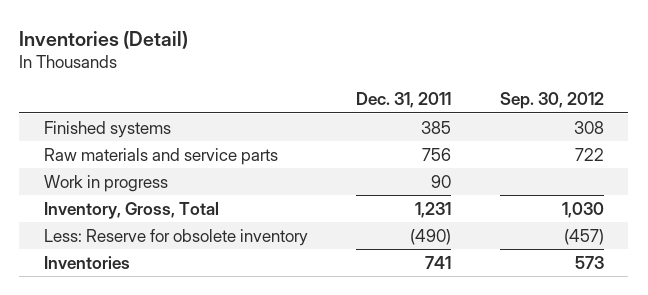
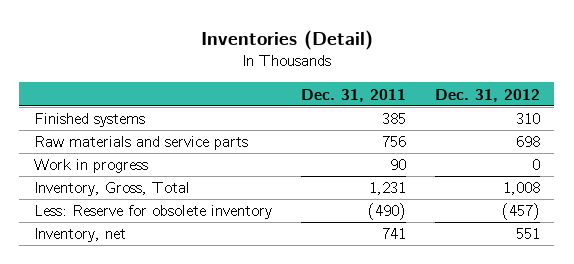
- | Dec. 31, 2011 | Sep. 30, 2012
+ | Dec. 31, 2011 | Dec. 31, 2012
- Inventories | 741 | 573
+ Inventory, net | 741 | 551

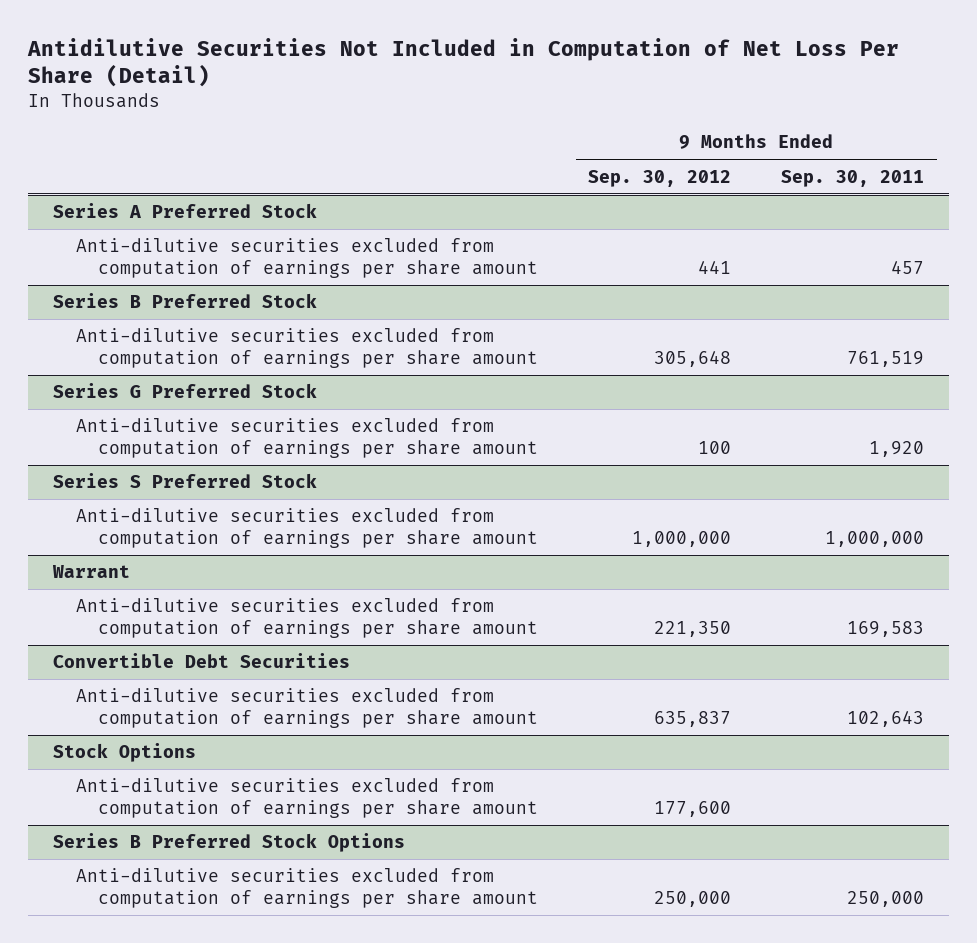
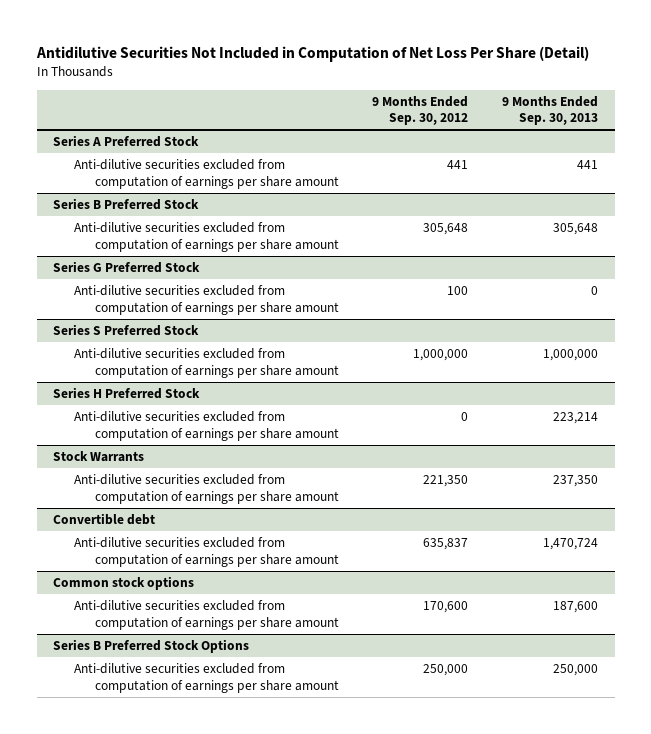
- | 9 Months Ended Sep. 30, 2012 | 9 Months Ended Sep. 30, 2011
+ | 9 Months Ended Sep. 30, 2012 | 9 Months Ended Sep. 30, 2013
- Warrant
+ Series H Preferred Stock
+ Anti-dilutive securities excluded from computation of earnings per share amount | 0 | 223,214
+ Stock Warrants
- Convertible Debt Securities
+ Convertible debt
- Stock Options
- Anti-dilutive securities excluded from computation of earnings per share amount | 177,600 |
+ Common stock options
+ Anti-dilutive securities excluded from computation of earnings per share amount | 170,600 | 187,600

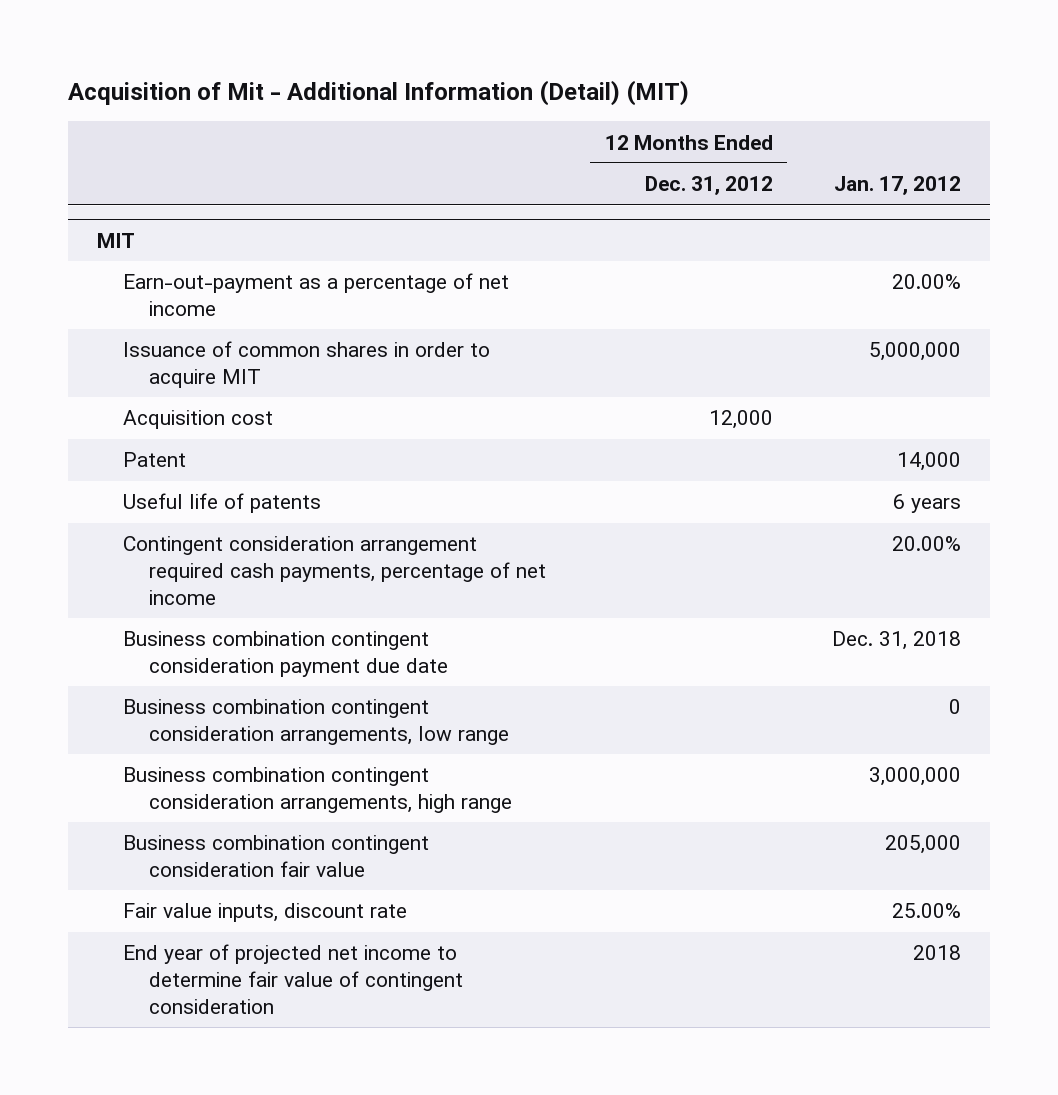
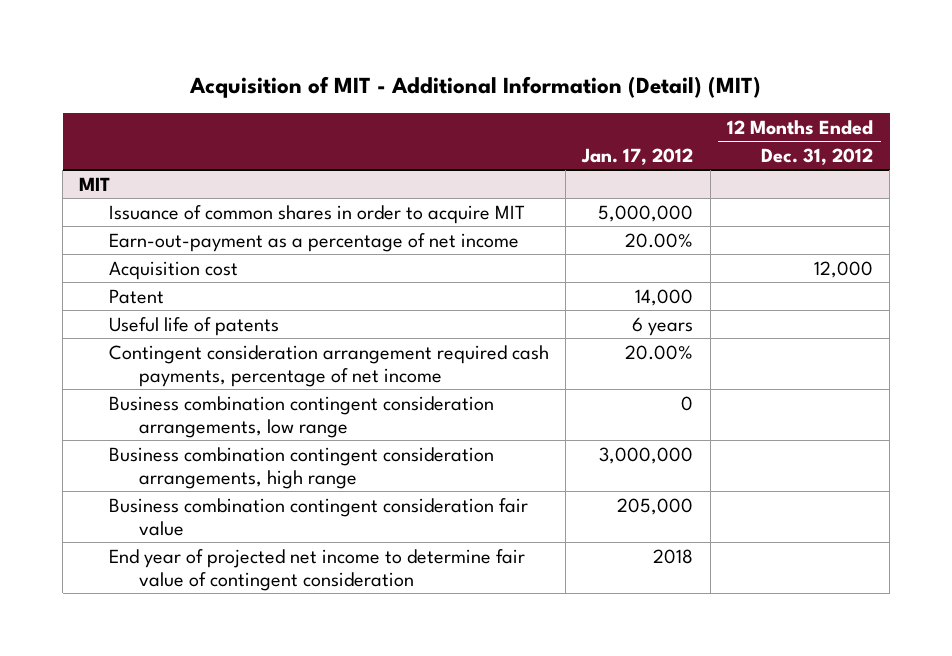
- Acquisition of Mit - Additional Information (Detail) (MIT)
+ Acquisition of MIT - Additional Information (Detail) (MIT)
- | 12 Months Ended Dec. 31, 2012 | Jan. 17, 2012
+ | Jan. 17, 2012 | 12 Months Ended Dec. 31, 2012
@ MIT
moved down: Earn-out-payment as a percentage of net income | 20.00% |
- Business combination contingent consideration payment due date | | Dec. 31, 2018
- Fair value inputs, discount rate | | 25.00%

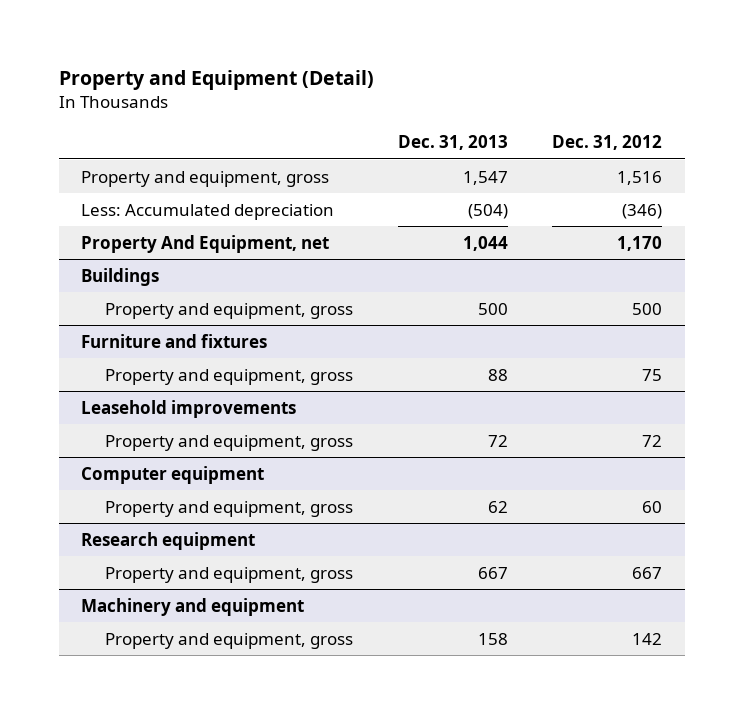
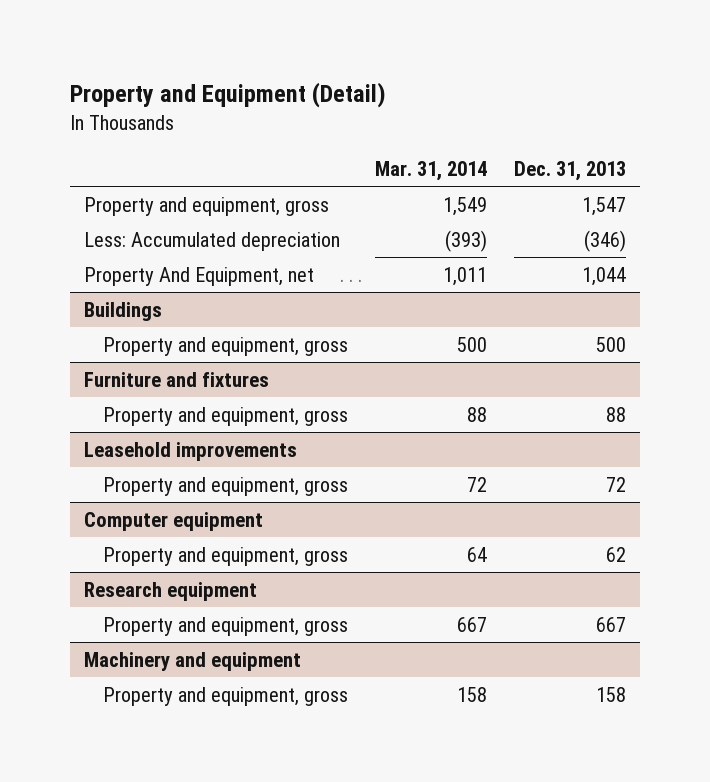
- | Dec. 31, 2013 | Dec. 31, 2012
+ | Mar. 31, 2014 | Dec. 31, 2013
- Less: Accumulated depreciation | (504) | (346)
+ Less: Accumulated depreciation | (393) | (346)

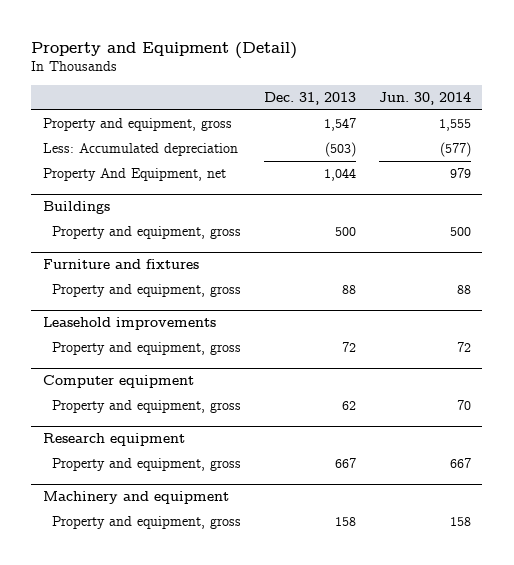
- | Mar. 31, 2014 | Dec. 31, 2013
+ | Dec. 31, 2013 | Jun. 30, 2014
- Less: Accumulated depreciation | (393) | (346)
+ Less: Accumulated depreciation | (503) | (577)

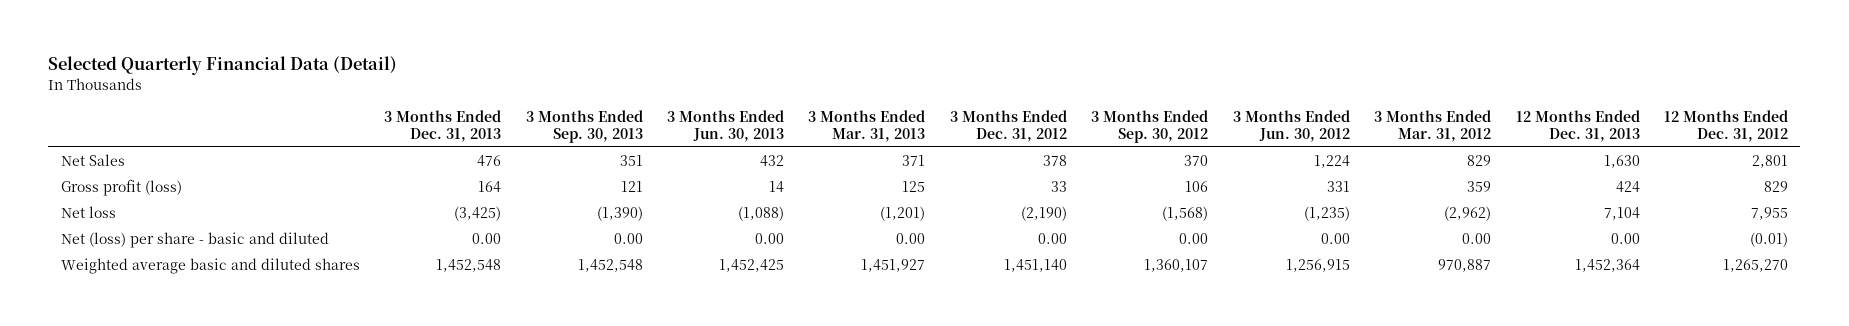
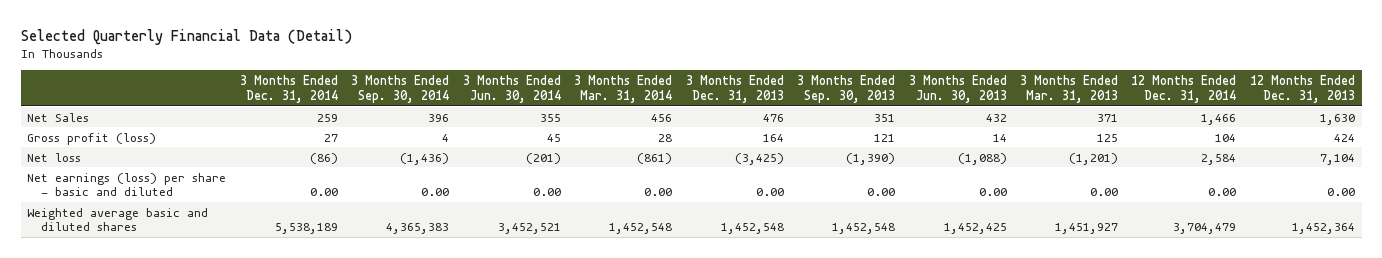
- | 3 Months Ended Dec. 31, 2013 | 3 Months Ended Sep. 30, 2013 | 3 Months Ended Jun. 30, 2013 | 3 Months Ended Mar. 31, 2013 | 3 Months Ended Dec. 31, 2012 | 3 Months Ended Sep. 30, 2012 | 3 Months Ended Jun. 30, 2012 | 3 Months Ended Mar. 31, 2012 | 12 Months Ended Dec. 31, 2013 | 12 Months Ended Dec. 31, 2012
+ | 3 Months Ended Dec. 31, 2014 | 3 Months Ended Sep. 30, 2014 | 3 Months Ended Jun. 30, 2014 | 3 Months Ended Mar. 31, 2014 | 3 Months Ended Dec. 31, 2013 | 3 Months Ended Sep. 30, 2013 | 3 Months Ended Jun. 30, 2013 | 3 Months Ended Mar. 31, 2013 | 12 Months Ended Dec. 31, 2014 | 12 Months Ended Dec. 31, 2013
- Net (loss) per share - basic and diluted | 0.00 | 0.00 | 0.00 | 0.00 | 0.00 | 0.00 | 0.00 | 0.00 | 0.00 | (0.01)
+ Net earnings (loss) per share - basic and diluted | 0.00 | 0.00 | 0.00 | 0.00 | 0.00 | 0.00 | 0.00 | 0.00 | 0.00 | 0.00

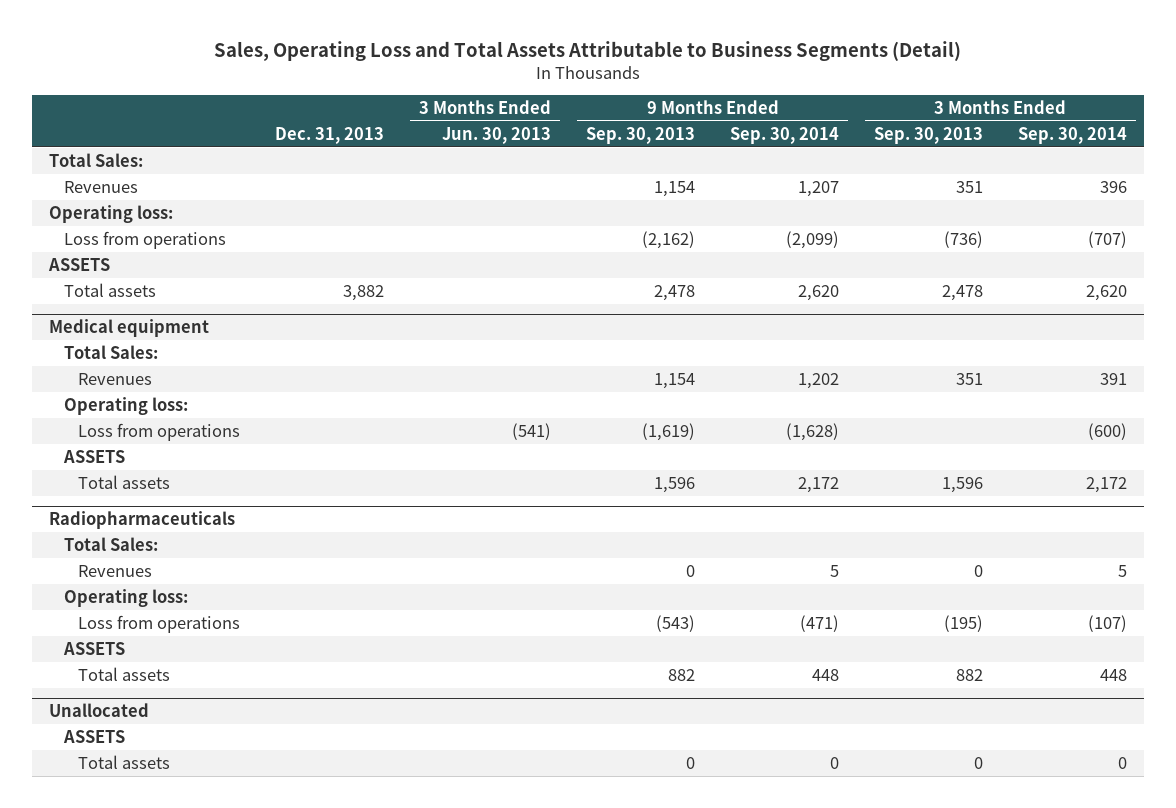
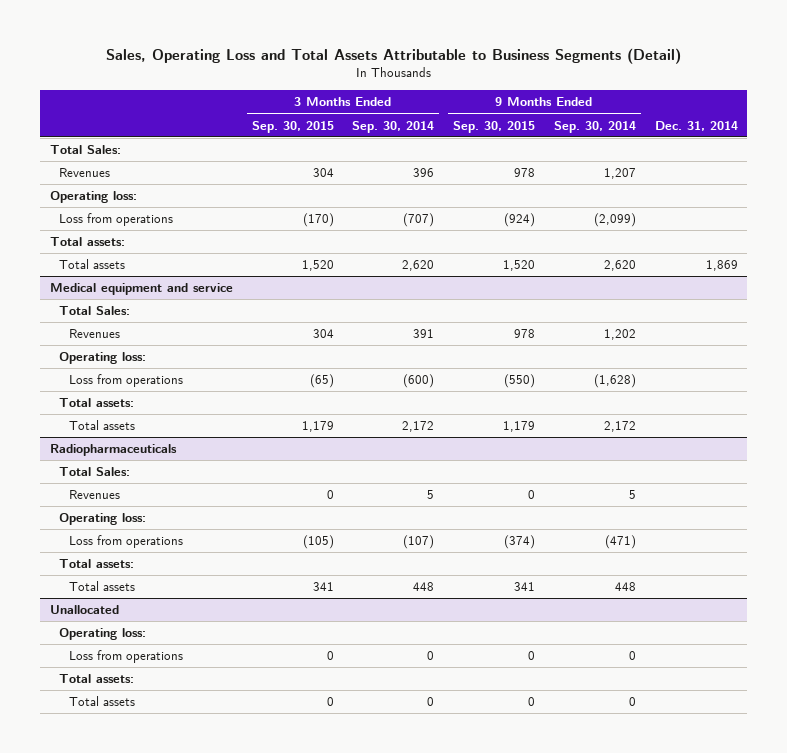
- | Dec. 31, 2013 | 3 Months Ended Jun. 30, 2013 | 9 Months Ended Sep. 30, 2013 | 9 Months Ended Sep. 30, 2014 | 3 Months Ended Sep. 30, 2013 | 3 Months Ended Sep. 30, 2014
+ | 3 Months Ended Sep. 30, 2015 | 3 Months Ended Sep. 30, 2014 | 9 Months Ended Sep. 30, 2015 | 9 Months Ended Sep. 30, 2014 | Dec. 31, 2014
- ASSETS
+ Total assets:
- Medical equipment
+ Medical equipment and service
- ASSETS
+ Total assets:
@ Radiopharmaceuticals
- ASSETS
+ Total assets:
@ Unallocated
- ASSETS
+ Operating loss:
+ Loss from operations | 0 | 0 | 0 | 0 |
+ Total assets:

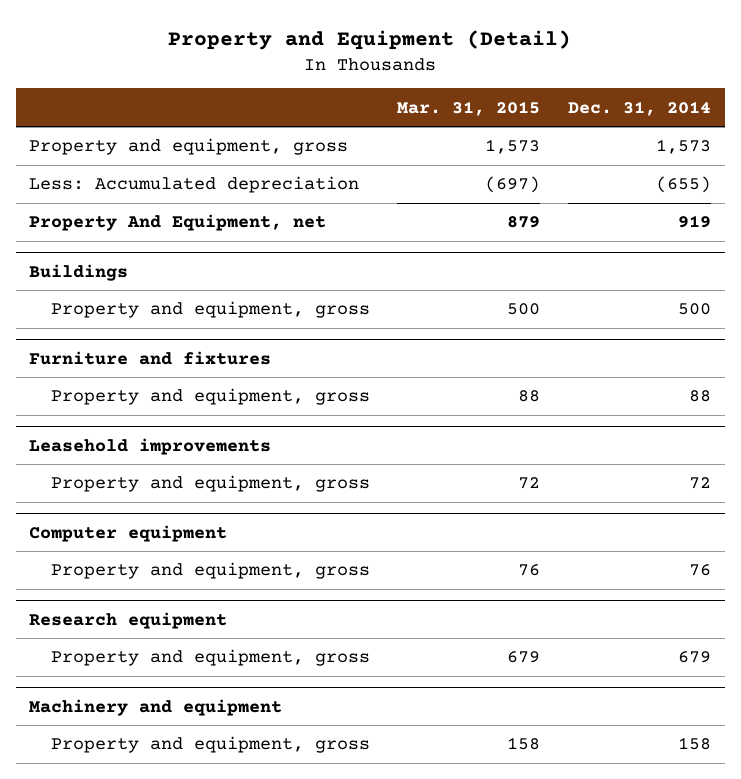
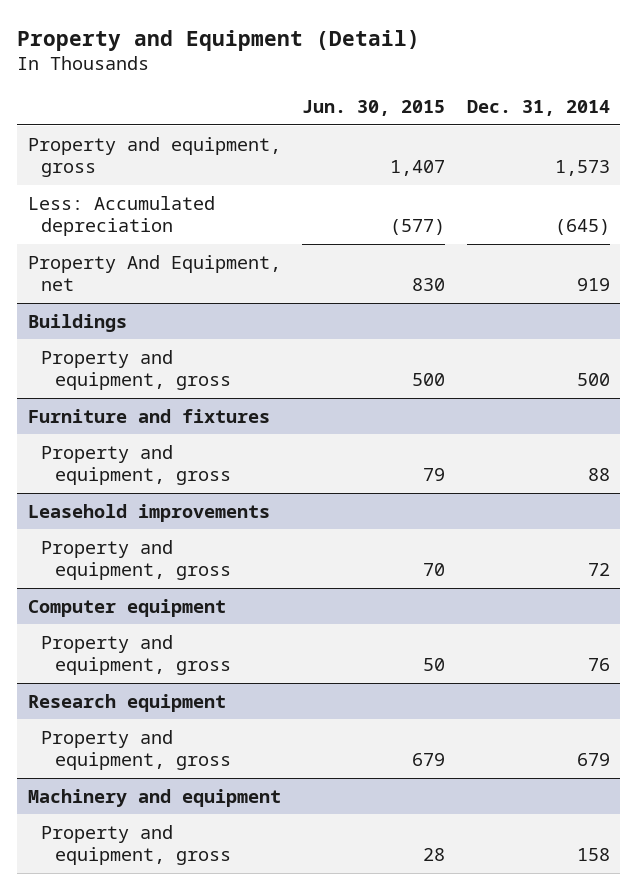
- | Mar. 31, 2015 | Dec. 31, 2014
+ | Jun. 30, 2015 | Dec. 31, 2014
- Less: Accumulated depreciation | (697) | (655)
+ Less: Accumulated depreciation | (577) | (645)

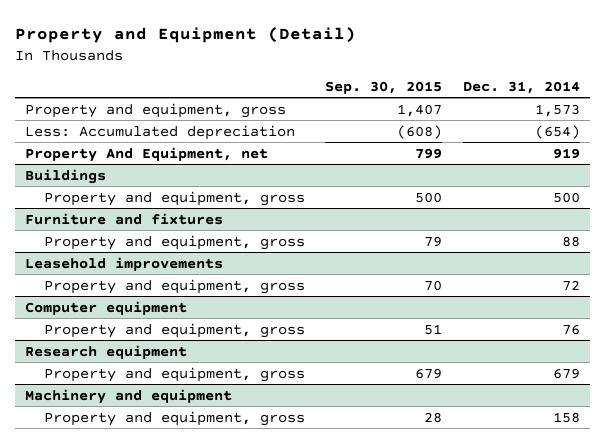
- | Jun. 30, 2015 | Dec. 31, 2014
+ | Sep. 30, 2015 | Dec. 31, 2014
- Less: Accumulated depreciation | (577) | (645)
+ Less: Accumulated depreciation | (608) | (654)

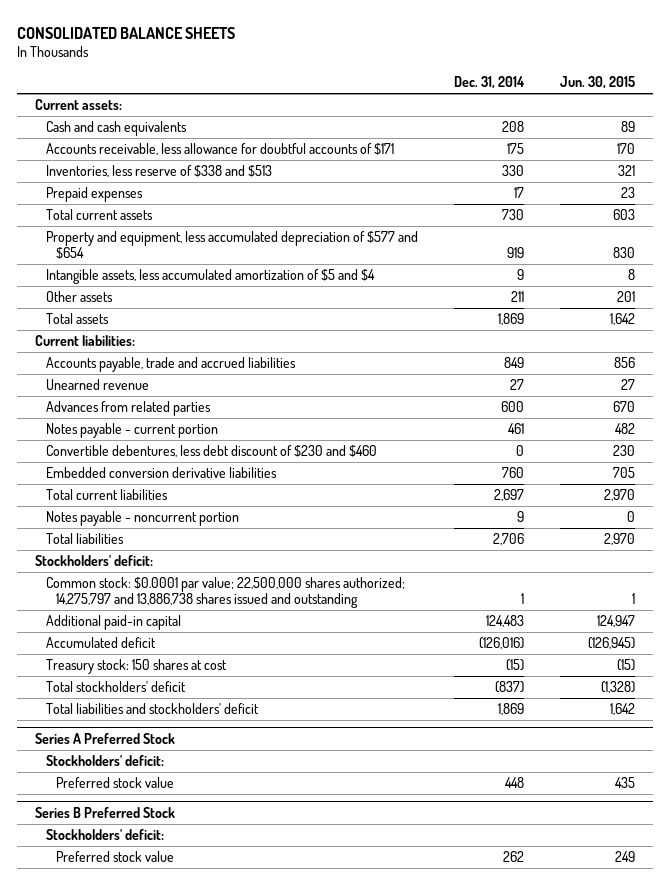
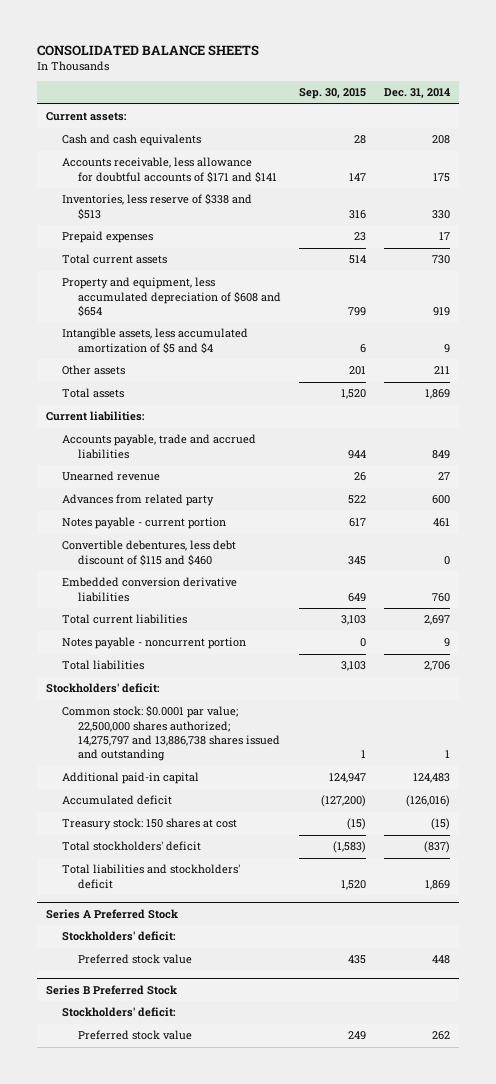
- | Dec. 31, 2014 | Jun. 30, 2015
+ | Sep. 30, 2015 | Dec. 31, 2014
- Accounts receivable, less allowance for doubtful accounts of $171 | 175 | 170
+ Accounts receivable, less allowance for doubtful accounts of $171 and $141 | 147 | 175
- Property and equipment, less accumulated depreciation of $577 and $654 | 919 | 830
+ Property and equipment, less accumulated depreciation of $608 and $654 | 799 | 919
- Advances from related parties | 600 | 670
+ Advances from related party | 522 | 600
- Convertible debentures, less debt discount of $230 and $460 | 0 | 230
+ Convertible debentures, less debt discount of $115 and $460 | 345 | 0

